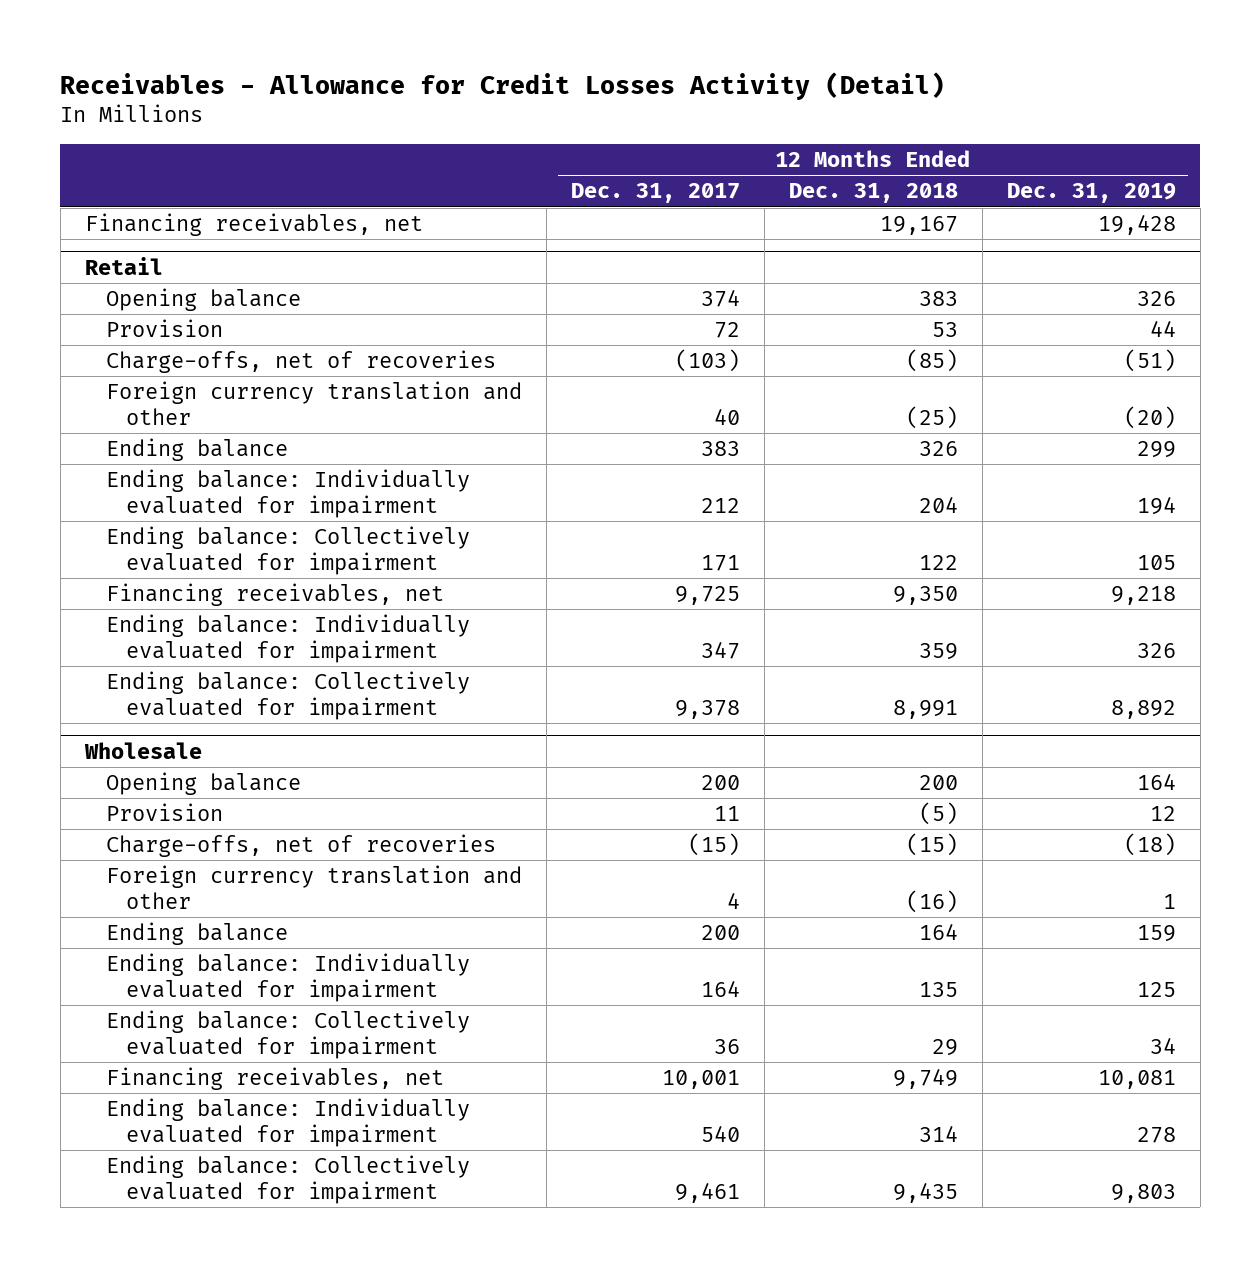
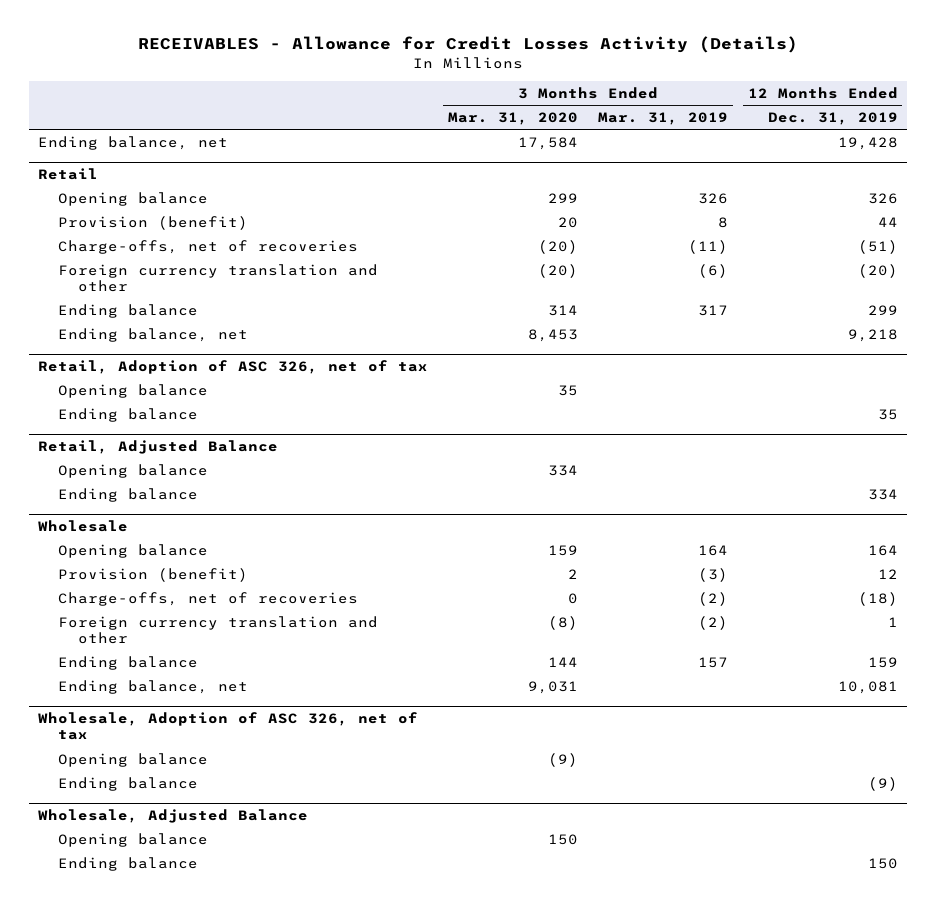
- Receivables - Allowance for Credit Losses Activity (Detail)
+ RECEIVABLES - Allowance for Credit Losses Activity (Details)
- | 12 Months Ended Dec. 31, 2017 | 12 Months Ended Dec. 31, 2018 | 12 Months Ended Dec. 31, 2019
+ | 3 Months Ended Mar. 31, 2020 | 3 Months Ended Mar. 31, 2019 | 12 Months Ended Dec. 31, 2019
- Financing receivables, net | | 19,167 | 19,428
+ Ending balance, net | 17,584 | | 19,428
@ Retail
- Provision | 72 | 53 | 44
+ Provision (benefit) | 20 | 8 | 44
- Ending balance: Individually evaluated for impairment | 212 | 204 | 194
- Ending balance: Collectively evaluated for impairment | 171 | 122 | 105
- Financing receivables, net | 9,725 | 9,350 | 9,218
- Ending balance: Individually evaluated for impairment | 347 | 359 | 326
- Ending balance: Collectively evaluated for impairment | 9,378 | 8,991 | 8,892
+ Ending balance, net | 8,453 | | 9,218
+ Retail, Adoption of ASC 326, net of tax
+ Opening balance | 35 | |
+ Ending balance | | | 35
+ Retail, Adjusted Balance
+ Opening balance | 334 | |
+ Ending balance | | | 334
@ Wholesale
- Provision | 11 | (5) | 12
+ Provision (benefit) | 2 | (3) | 12
- Ending balance: Individually evaluated for impairment | 164 | 135 | 125
- Ending balance: Collectively evaluated for impairment | 36 | 29 | 34
- Financing receivables, net | 10,001 | 9,749 | 10,081
- Ending balance: Individually evaluated for impairment | 540 | 314 | 278
- Ending balance: Collectively evaluated for impairment | 9,461 | 9,435 | 9,803
+ Ending balance, net | 9,031 | | 10,081
+ Wholesale, Adoption of ASC 326, net of tax
+ Opening balance | (9) | |
+ Ending balance | | | (9)
+ Wholesale, Adjusted Balance
+ Opening balance | 150 | |
+ Ending balance | | | 150

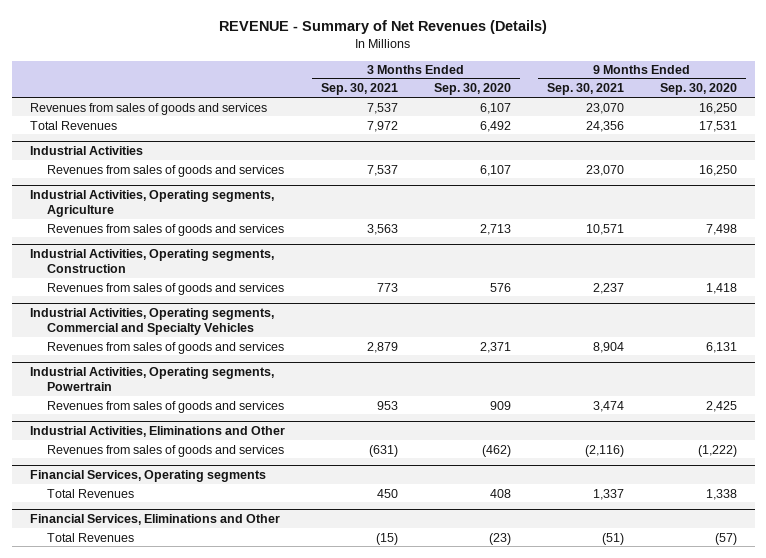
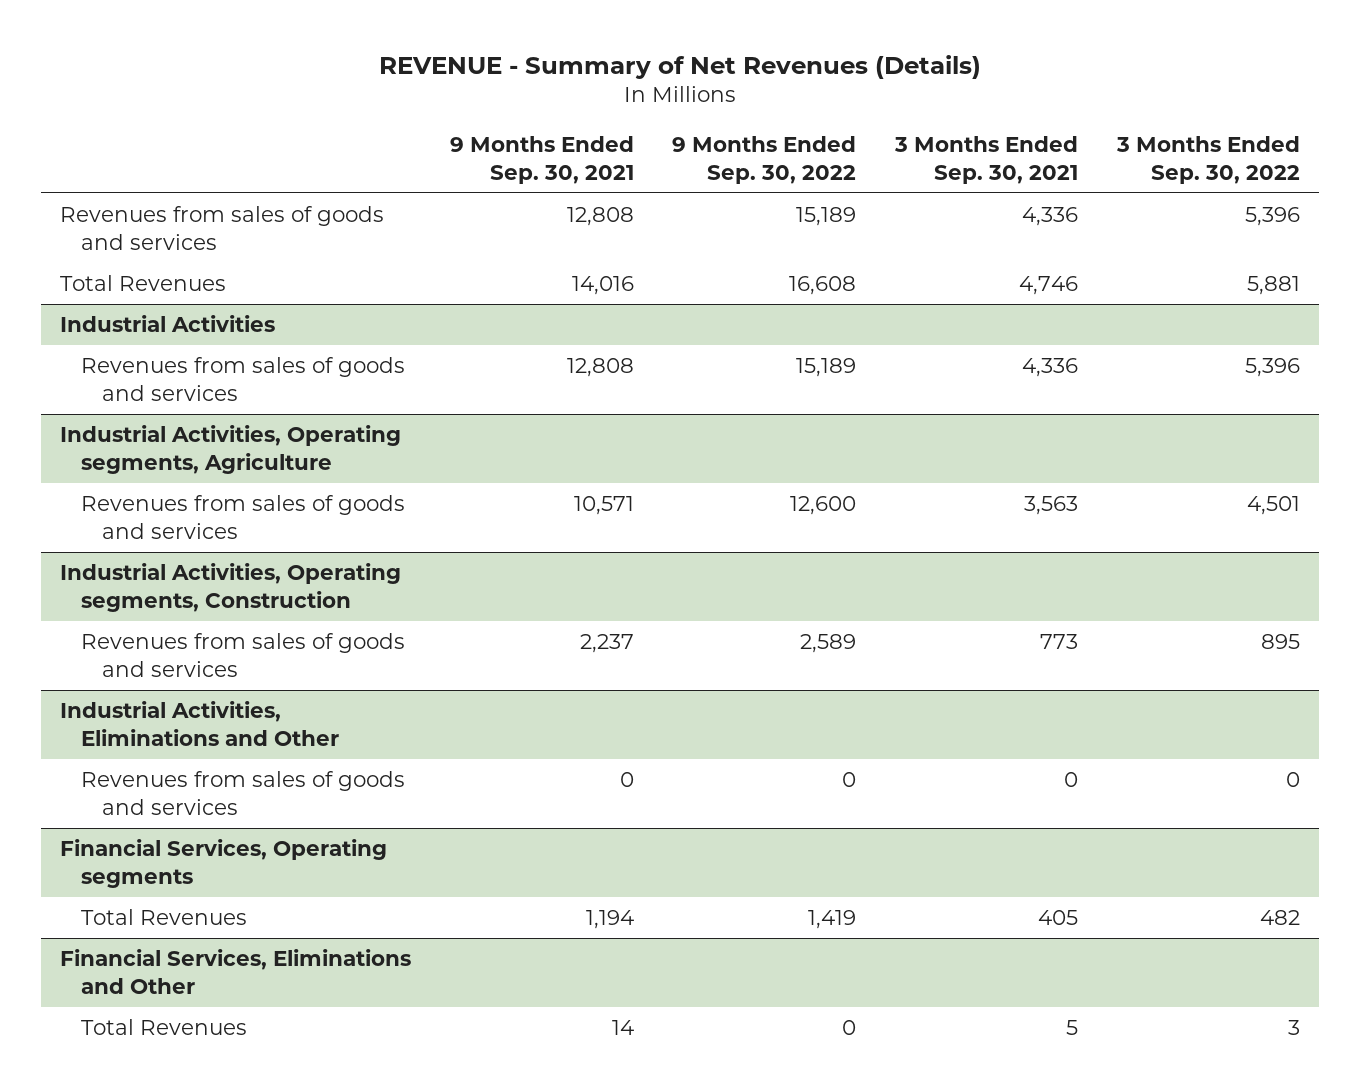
- | 3 Months Ended Sep. 30, 2021 | 3 Months Ended Sep. 30, 2020 | 9 Months Ended Sep. 30, 2021 | 9 Months Ended Sep. 30, 2020
+ | 9 Months Ended Sep. 30, 2021 | 9 Months Ended Sep. 30, 2022 | 3 Months Ended Sep. 30, 2021 | 3 Months Ended Sep. 30, 2022
- Revenues from sales of goods and services | 7,537 | 6,107 | 23,070 | 16,250
- Total Revenues | 7,972 | 6,492 | 24,356 | 17,531
+ Revenues from sales of goods and services | 12,808 | 15,189 | 4,336 | 5,396
+ Total Revenues | 14,016 | 16,608 | 4,746 | 5,881
@ Industrial Activities
- Revenues from sales of goods and services | 7,537 | 6,107 | 23,070 | 16,250
+ Revenues from sales of goods and services | 12,808 | 15,189 | 4,336 | 5,396
- Industrial Activities, Operating segments, Commercial and Specialty Vehicles
- Revenues from sales of goods and services | 2,879 | 2,371 | 8,904 | 6,131
- Industrial Activities, Operating segments, Powertrain
- Revenues from sales of goods and services | 953 | 909 | 3,474 | 2,425
@ Industrial Activities, Eliminations and Other
- Revenues from sales of goods and services | (631) | (462) | (2,116) | (1,222)
+ Revenues from sales of goods and services | 0 | 0 | 0 | 0
@ Financial Services, Operating segments
- Total Revenues | 450 | 408 | 1,337 | 1,338
+ Total Revenues | 1,194 | 1,419 | 405 | 482
@ Financial Services, Eliminations and Other
- Total Revenues | (15) | (23) | (51) | (57)
+ Total Revenues | 14 | 0 | 5 | 3

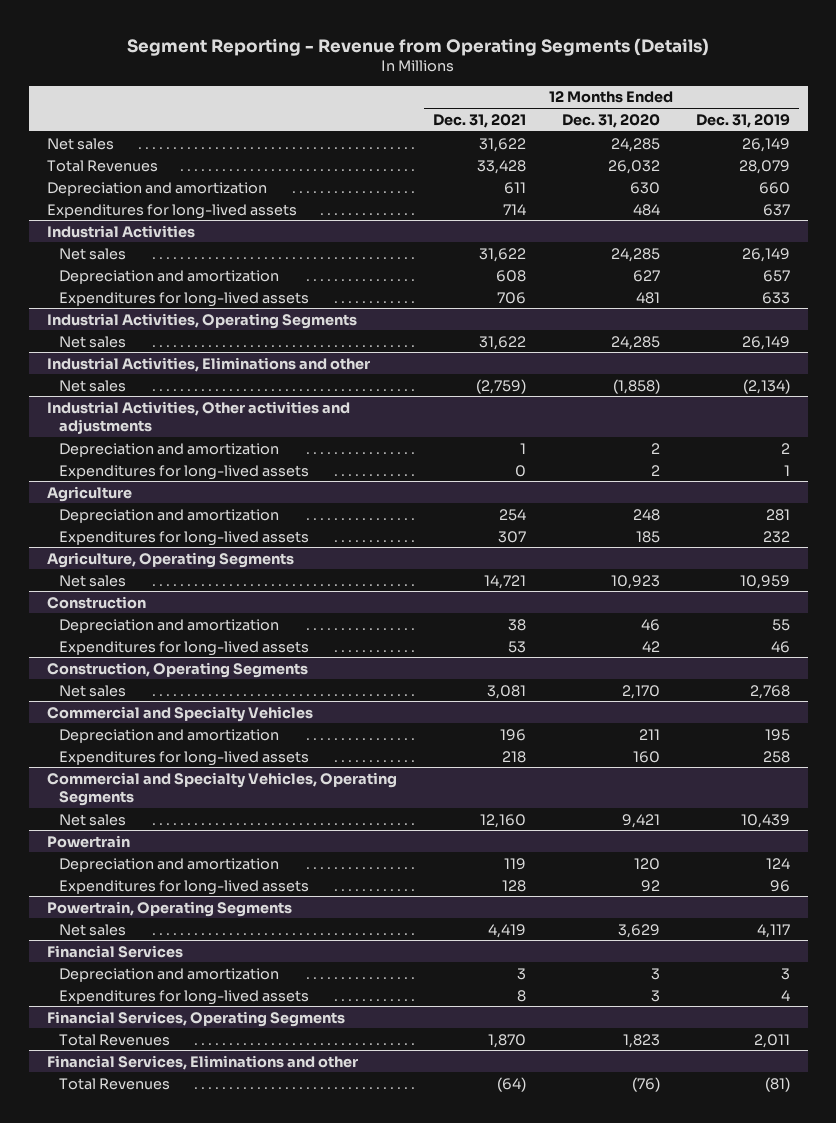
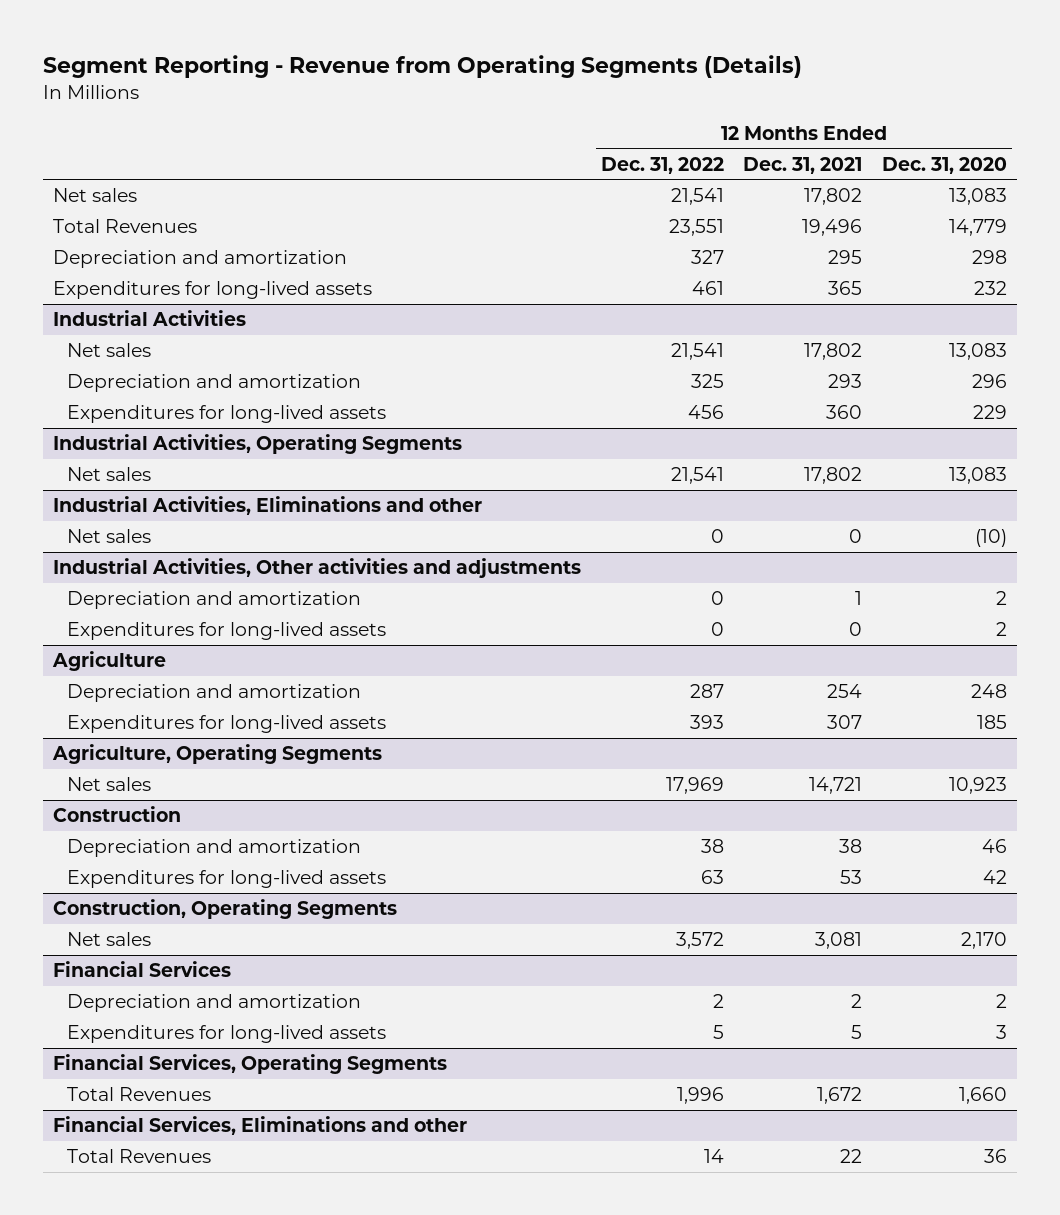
- | 12 Months Ended Dec. 31, 2021 | 12 Months Ended Dec. 31, 2020 | 12 Months Ended Dec. 31, 2019
+ | 12 Months Ended Dec. 31, 2022 | 12 Months Ended Dec. 31, 2021 | 12 Months Ended Dec. 31, 2020
- Net sales | 31,622 | 24,285 | 26,149
- Total Revenues | 33,428 | 26,032 | 28,079
- Depreciation and amortization | 611 | 630 | 660
- Expenditures for long-lived assets | 714 | 484 | 637
+ Net sales | 21,541 | 17,802 | 13,083
+ Total Revenues | 23,551 | 19,496 | 14,779
+ Depreciation and amortization | 327 | 295 | 298
+ Expenditures for long-lived assets | 461 | 365 | 232
@ Industrial Activities
- Net sales | 31,622 | 24,285 | 26,149
- Depreciation and amortization | 608 | 627 | 657
- Expenditures for long-lived assets | 706 | 481 | 633
+ Net sales | 21,541 | 17,802 | 13,083
+ Depreciation and amortization | 325 | 293 | 296
+ Expenditures for long-lived assets | 456 | 360 | 229
@ Industrial Activities, Operating Segments
- Net sales | 31,622 | 24,285 | 26,149
+ Net sales | 21,541 | 17,802 | 13,083
@ Industrial Activities, Eliminations and other
- Net sales | (2,759) | (1,858) | (2,134)
+ Net sales | 0 | 0 | (10)
- Commercial and Specialty Vehicles
- Depreciation and amortization | 196 | 211 | 195
- Expenditures for long-lived assets | 218 | 160 | 258
- Commercial and Specialty Vehicles, Operating Segments
- Net sales | 12,160 | 9,421 | 10,439
- Powertrain
- Depreciation and amortization | 119 | 120 | 124
- Expenditures for long-lived assets | 128 | 92 | 96
- Powertrain, Operating Segments
- Net sales | 4,419 | 3,629 | 4,117
@ Financial Services
- Depreciation and amortization | 3 | 3 | 3
- Expenditures for long-lived assets | 8 | 3 | 4
+ Depreciation and amortization | 2 | 2 | 2
+ Expenditures for long-lived assets | 5 | 5 | 3
@ Financial Services, Operating Segments
- Total Revenues | 1,870 | 1,823 | 2,011
+ Total Revenues | 1,996 | 1,672 | 1,660
@ Financial Services, Eliminations and other
- Total Revenues | (64) | (76) | (81)
+ Total Revenues | 14 | 22 | 36

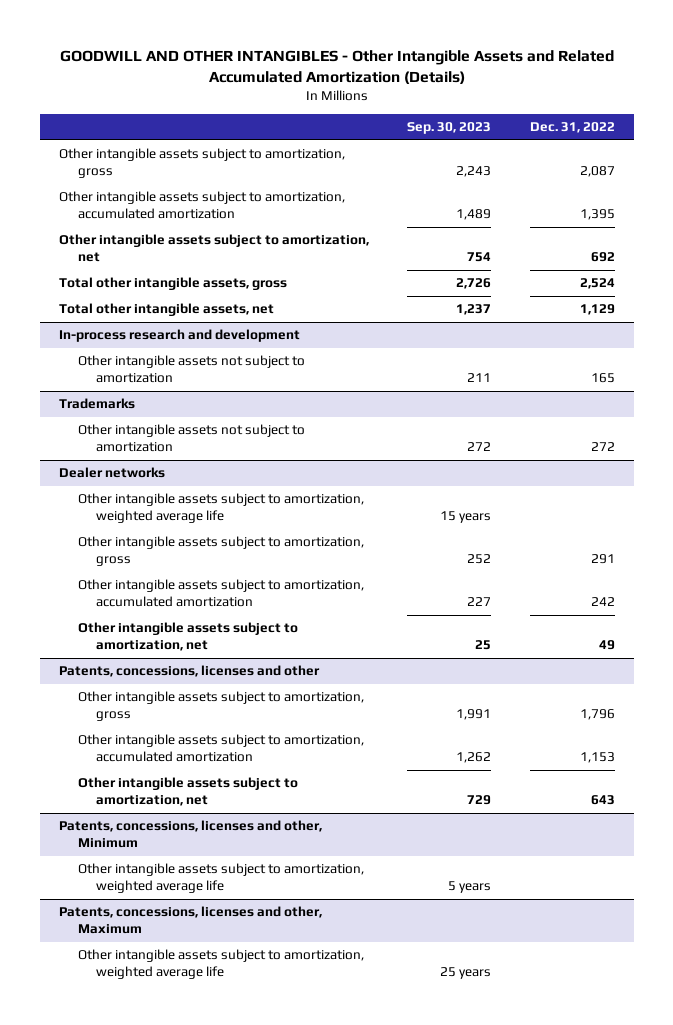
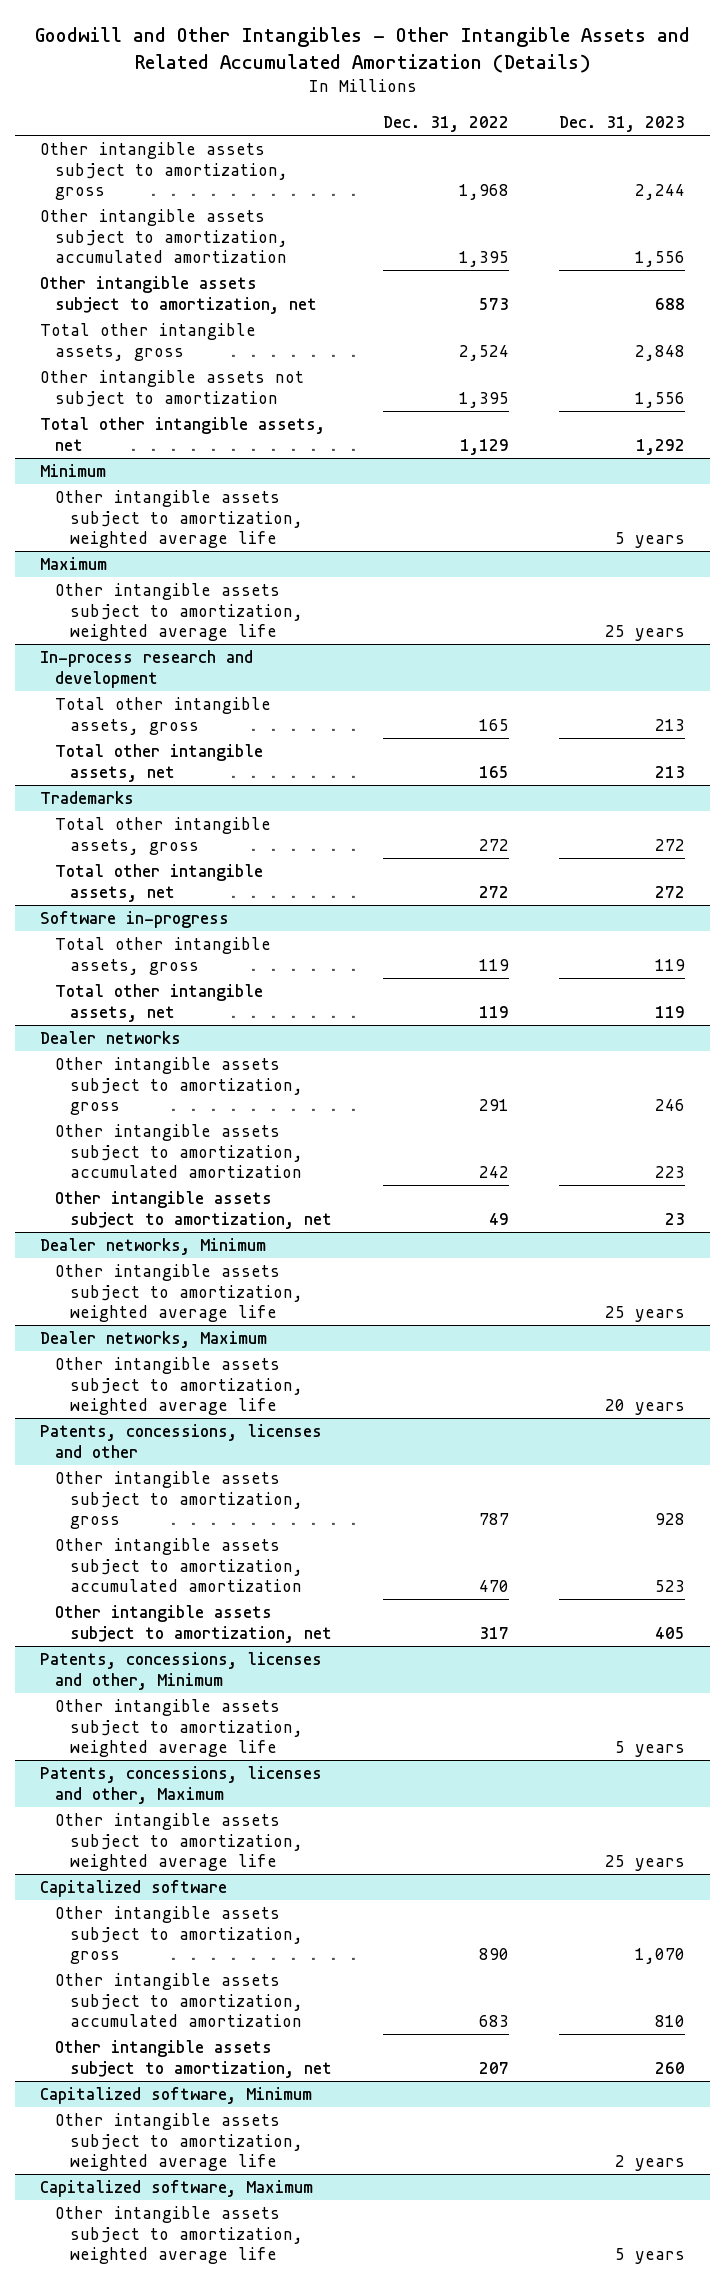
- GOODWILL AND OTHER INTANGIBLES - Other Intangible Assets and Related Accumulated Amortization (Details)
+ Goodwill and Other Intangibles - Other Intangible Assets and Related Accumulated Amortization (Details)
- | Sep. 30, 2023 | Dec. 31, 2022
+ | Dec. 31, 2022 | Dec. 31, 2023
- Other intangible assets subject to amortization, gross | 2,243 | 2,087
+ Other intangible assets subject to amortization, gross | 1,968 | 2,244
- Other intangible assets subject to amortization, net | 754 | 692
+ Other intangible assets subject to amortization, net | 573 | 688
+ Other intangible assets not subject to amortization | 1,395 | 1,556
+ Minimum
+ Other intangible assets subject to amortization, weighted average life | | 5 years
+ Maximum
+ Other intangible assets subject to amortization, weighted average life | | 25 years
@ In-process research and development
- Other intangible assets not subject to amortization | 211 | 165
+ Total other intangible assets, gross | 165 | 213
+ Total other intangible assets, net | 165 | 213
@ Trademarks
- Other intangible assets not subject to amortization | 272 | 272
+ Total other intangible assets, gross | 272 | 272
+ Total other intangible assets, net | 272 | 272
+ Software in-progress
+ Total other intangible assets, gross | 119 | 119
+ Total other intangible assets, net | 119 | 119
@ Dealer networks
- Other intangible assets subject to amortization, weighted average life | 15 years |
+ Dealer networks, Minimum
+ Other intangible assets subject to amortization, weighted average life | | 25 years
+ Dealer networks, Maximum
+ Other intangible assets subject to amortization, weighted average life | | 20 years
@ Patents, concessions, licenses and other
- Other intangible assets subject to amortization, gross | 1,991 | 1,796
- Other intangible assets subject to amortization, accumulated amortization | 1,262 | 1,153
- Other intangible assets subject to amortization, net | 729 | 643
+ Other intangible assets subject to amortization, gross | 787 | 928
+ Other intangible assets subject to amortization, accumulated amortization | 470 | 523
+ Other intangible assets subject to amortization, net | 317 | 405
+ Capitalized software
+ Other intangible assets subject to amortization, gross | 890 | 1,070
+ Other intangible assets subject to amortization, accumulated amortization | 683 | 810
+ Other intangible assets subject to amortization, net | 207 | 260
+ Capitalized software, Minimum
+ Other intangible assets subject to amortization, weighted average life | | 2 years
+ Capitalized software, Maximum
+ Other intangible assets subject to amortization, weighted average life | | 5 years

